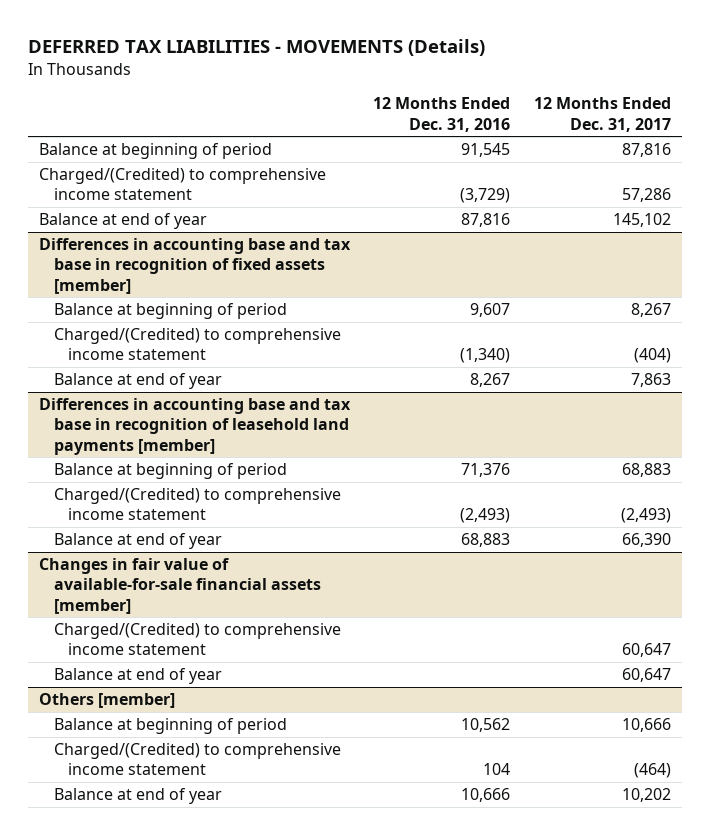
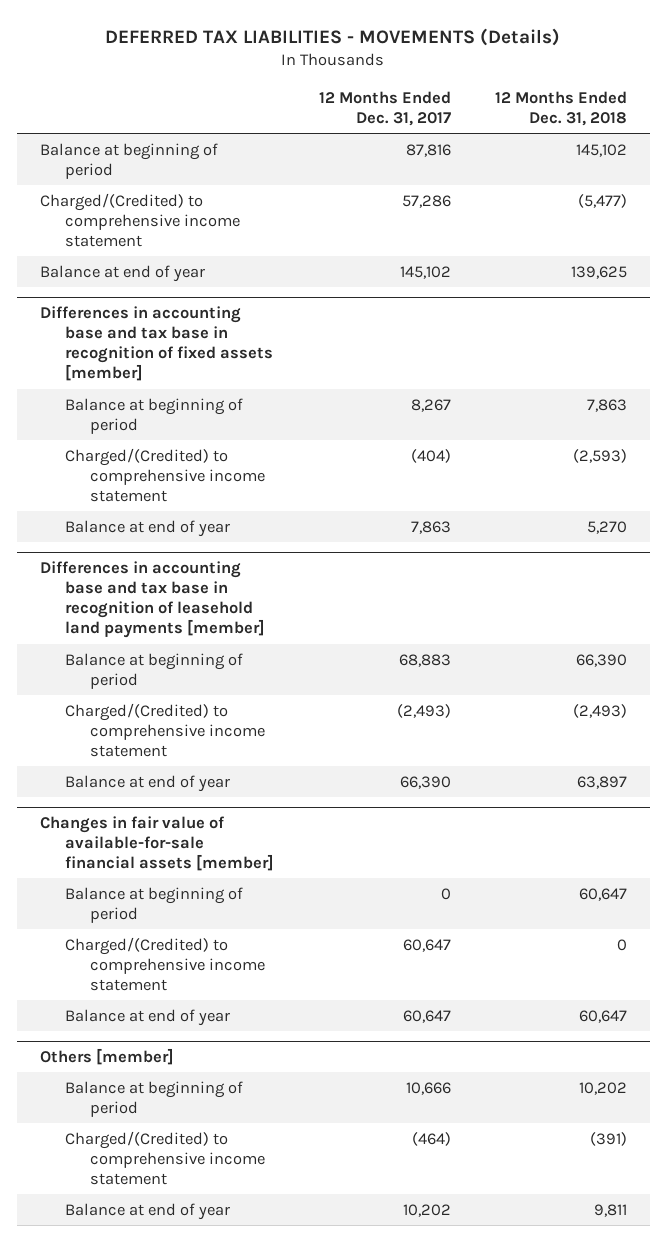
- | 12 Months Ended Dec. 31, 2016 | 12 Months Ended Dec. 31, 2017
+ | 12 Months Ended Dec. 31, 2017 | 12 Months Ended Dec. 31, 2018
@ Changes in fair value of available-for-sale financial assets [member]
+ Balance at beginning of period | 0 | 60,647

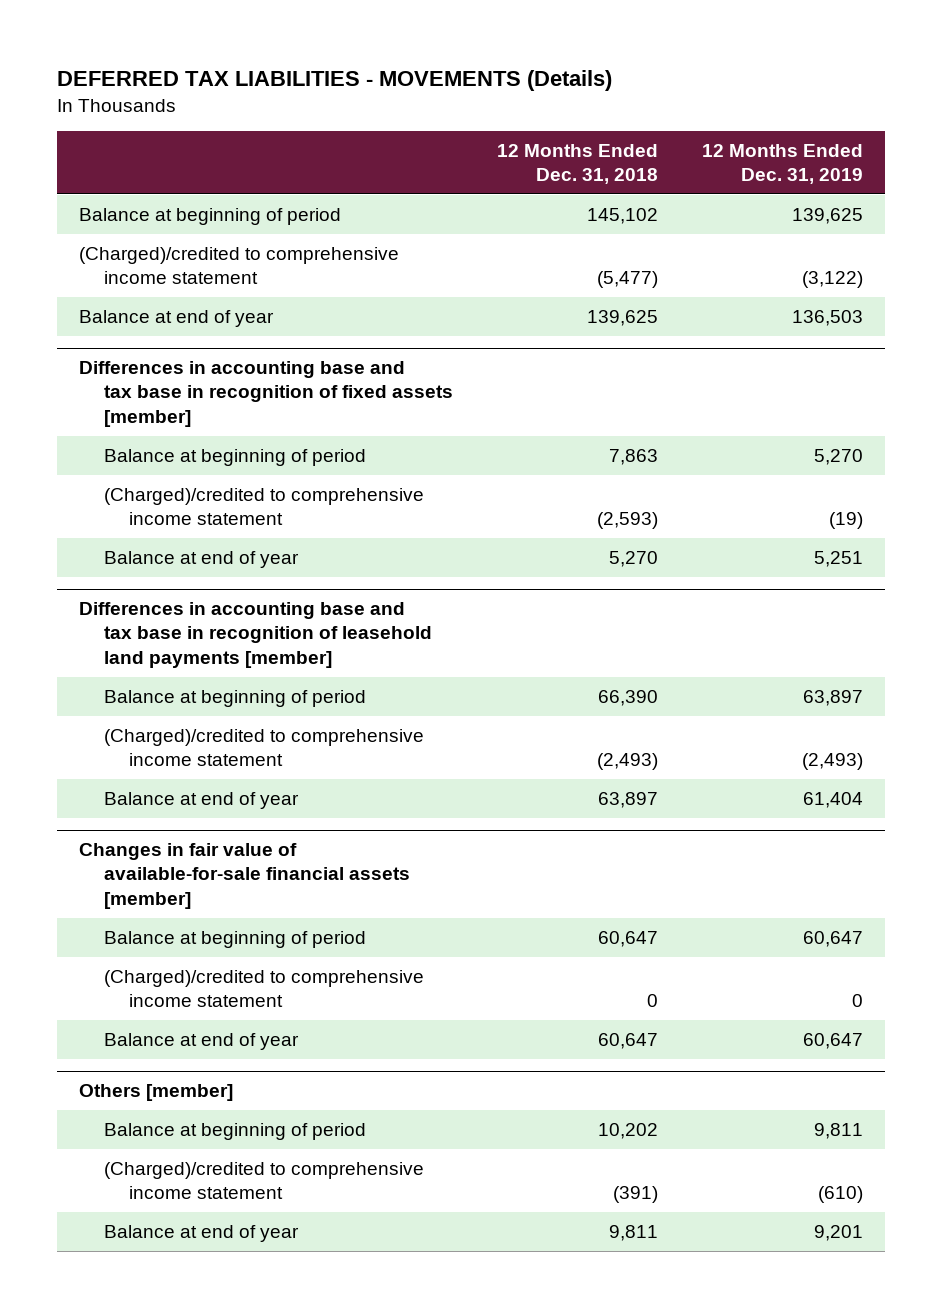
- | 12 Months Ended Dec. 31, 2017 | 12 Months Ended Dec. 31, 2018
+ | 12 Months Ended Dec. 31, 2018 | 12 Months Ended Dec. 31, 2019
- Charged/(Credited) to comprehensive income statement | 57,286 | (5,477)
+ (Charged)/credited to comprehensive income statement | (5,477) | (3,122)
@ Differences in accounting base and tax base in recognition of fixed assets [member]
- Charged/(Credited) to comprehensive income statement | (404) | (2,593)
+ (Charged)/credited to comprehensive income statement | (2,593) | (19)
@ Differences in accounting base and tax base in recognition of leasehold land payments [member]
- Charged/(Credited) to comprehensive income statement | (2,493) | (2,493)
+ (Charged)/credited to comprehensive income statement | (2,493) | (2,493)
@ Changes in fair value of available-for-sale financial assets [member]
- Charged/(Credited) to comprehensive income statement | 60,647 | 0
+ (Charged)/credited to comprehensive income statement | 0 | 0
@ Others [member]
- Charged/(Credited) to comprehensive income statement | (464) | (391)
+ (Charged)/credited to comprehensive income statement | (391) | (610)

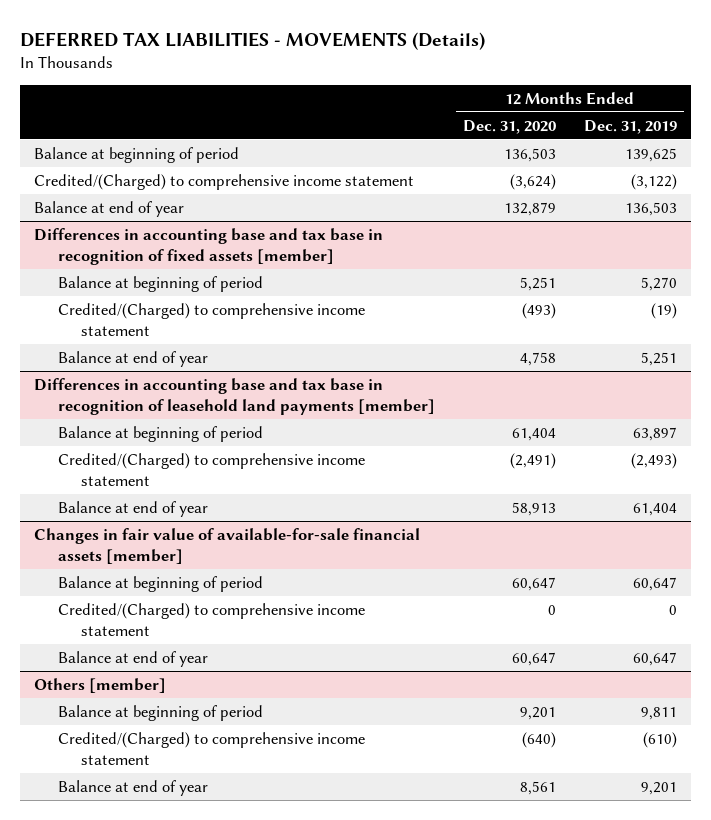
- | 12 Months Ended Dec. 31, 2018 | 12 Months Ended Dec. 31, 2019
+ | 12 Months Ended Dec. 31, 2020 | 12 Months Ended Dec. 31, 2019
- (Charged)/credited to comprehensive income statement | (5,477) | (3,122)
+ Credited/(Charged) to comprehensive income statement | (3,624) | (3,122)
@ Differences in accounting base and tax base in recognition of fixed assets [member]
- (Charged)/credited to comprehensive income statement | (2,593) | (19)
+ Credited/(Charged) to comprehensive income statement | (493) | (19)
@ Differences in accounting base and tax base in recognition of leasehold land payments [member]
- (Charged)/credited to comprehensive income statement | (2,493) | (2,493)
+ Credited/(Charged) to comprehensive income statement | (2,491) | (2,493)
@ Changes in fair value of available-for-sale financial assets [member]
- (Charged)/credited to comprehensive income statement | 0 | 0
+ Credited/(Charged) to comprehensive income statement | 0 | 0
@ Others [member]
- (Charged)/credited to comprehensive income statement | (391) | (610)
+ Credited/(Charged) to comprehensive income statement | (640) | (610)

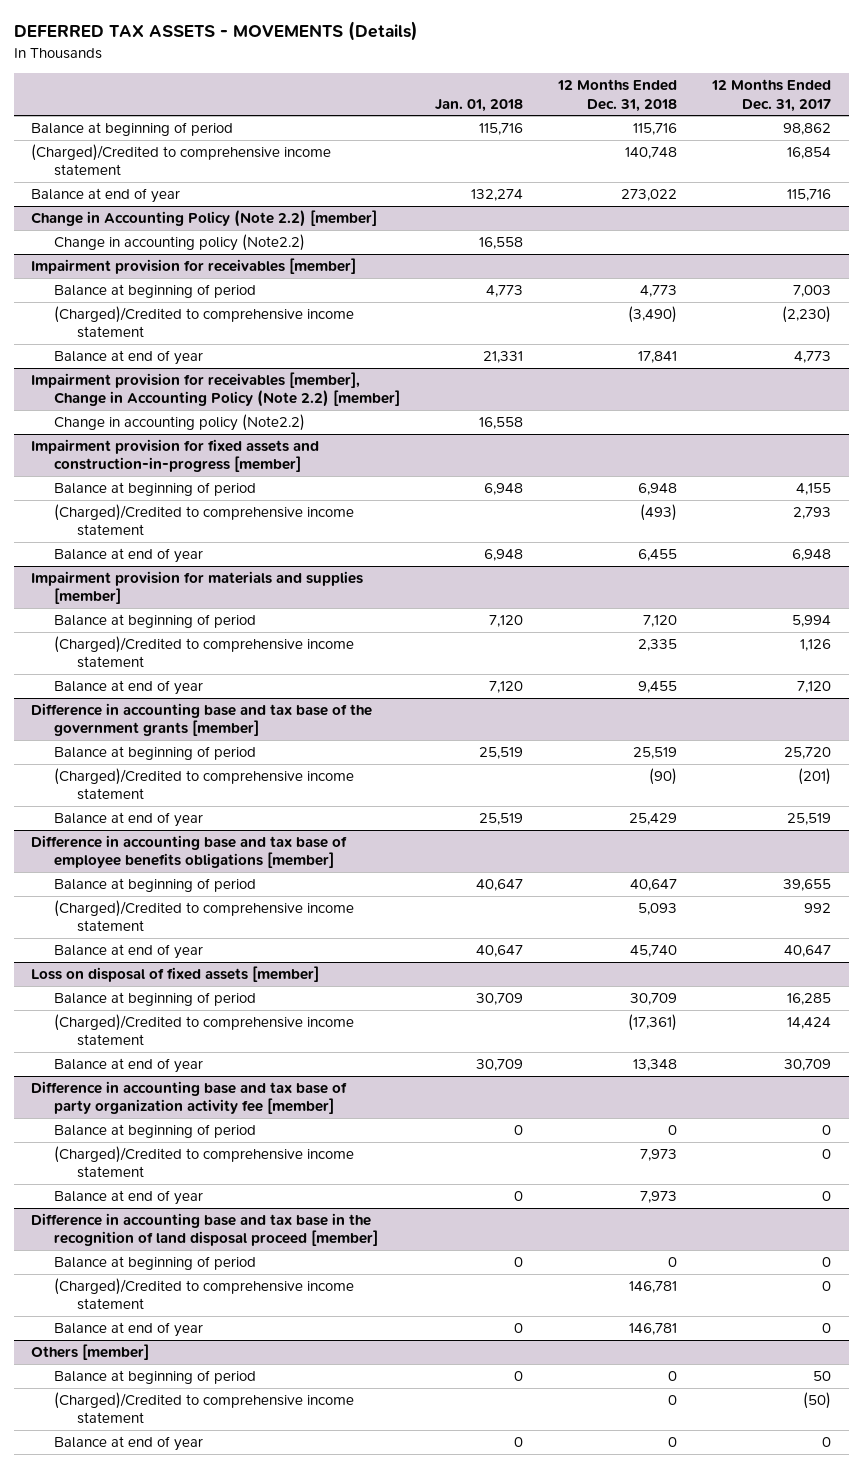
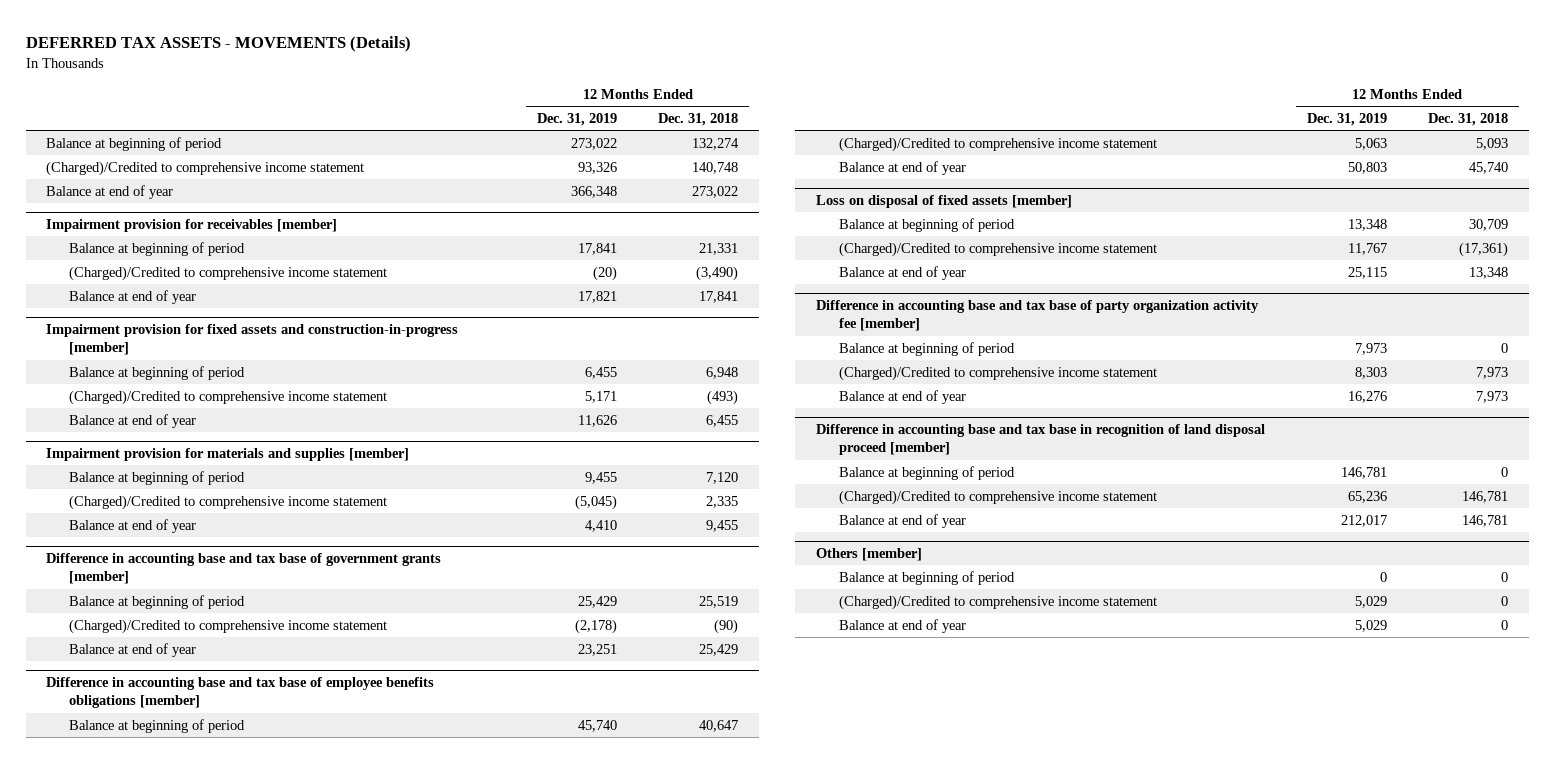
- | Jan. 01, 2018 | 12 Months Ended Dec. 31, 2018 | 12 Months Ended Dec. 31, 2017
+ | 12 Months Ended Dec. 31, 2019 | 12 Months Ended Dec. 31, 2018
- Balance at beginning of period | 115,716 | 115,716 | 98,862
+ Balance at beginning of period | 273,022 | 132,274
- Change in Accounting Policy (Note 2.2) [member]
- Change in accounting policy (Note2.2) | 16,558 | |
@ Impairment provision for receivables [member]
- Balance at beginning of period | 4,773 | 4,773 | 7,003
+ Balance at beginning of period | 17,841 | 21,331
- Impairment provision for receivables [member], Change in Accounting Policy (Note 2.2) [member]
- Change in accounting policy (Note2.2) | 16,558 | |
- Difference in accounting base and tax base of the government grants [member]
+ Difference in accounting base and tax base of government grants [member]
- Difference in accounting base and tax base in the recognition of land disposal proceed [member]
+ Difference in accounting base and tax base in recognition of land disposal proceed [member]

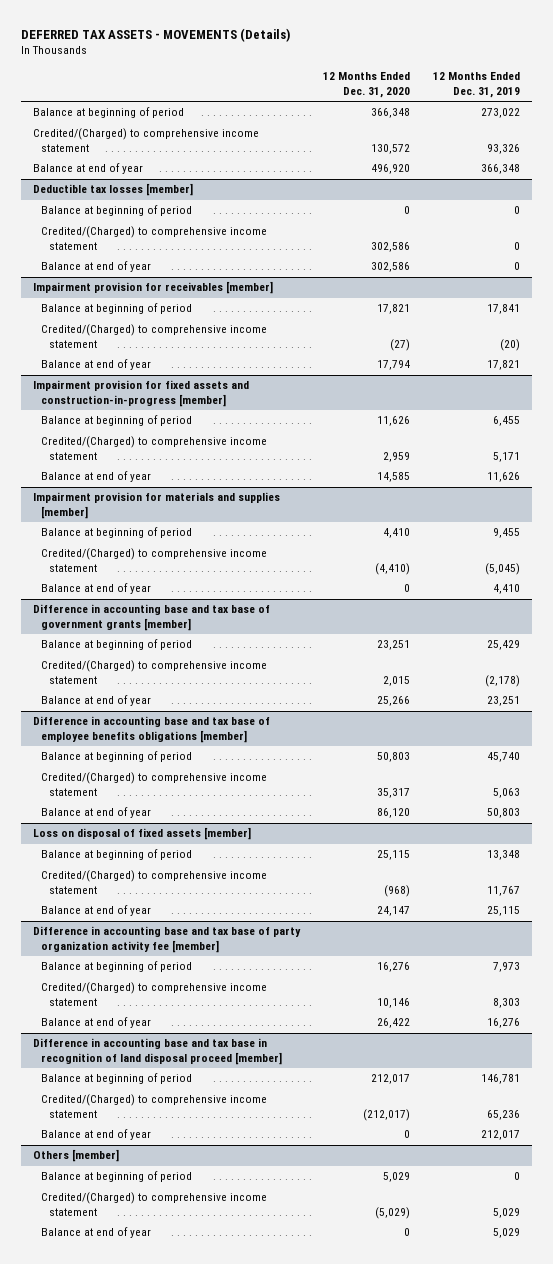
- | 12 Months Ended Dec. 31, 2019 | 12 Months Ended Dec. 31, 2018
+ | 12 Months Ended Dec. 31, 2020 | 12 Months Ended Dec. 31, 2019
- (Charged)/Credited to comprehensive income statement | 93,326 | 140,748
+ Credited/(Charged) to comprehensive income statement | 130,572 | 93,326
+ Deductible tax losses [member]
+ Balance at beginning of period | 0 | 0
+ Credited/(Charged) to comprehensive income statement | 302,586 | 0
+ Balance at end of year | 302,586 | 0
@ Impairment provision for receivables [member]
- (Charged)/Credited to comprehensive income statement | (20) | (3,490)
+ Credited/(Charged) to comprehensive income statement | (27) | (20)
@ Impairment provision for fixed assets and construction-in-progress [member]
- (Charged)/Credited to comprehensive income statement | 5,171 | (493)
+ Credited/(Charged) to comprehensive income statement | 2,959 | 5,171
@ Impairment provision for materials and supplies [member]
- (Charged)/Credited to comprehensive income statement | (5,045) | 2,335
+ Credited/(Charged) to comprehensive income statement | (4,410) | (5,045)
@ Difference in accounting base and tax base of government grants [member]
- (Charged)/Credited to comprehensive income statement | (2,178) | (90)
+ Credited/(Charged) to comprehensive income statement | 2,015 | (2,178)
@ Difference in accounting base and tax base of employee benefits obligations [member]
- (Charged)/Credited to comprehensive income statement | 5,063 | 5,093
+ Credited/(Charged) to comprehensive income statement | 35,317 | 5,063
@ Loss on disposal of fixed assets [member]
- (Charged)/Credited to comprehensive income statement | 11,767 | (17,361)
+ Credited/(Charged) to comprehensive income statement | (968) | 11,767
@ Difference in accounting base and tax base of party organization activity fee [member]
- (Charged)/Credited to comprehensive income statement | 8,303 | 7,973
+ Credited/(Charged) to comprehensive income statement | 10,146 | 8,303
@ Difference in accounting base and tax base in recognition of land disposal proceed [member]
- (Charged)/Credited to comprehensive income statement | 65,236 | 146,781
+ Credited/(Charged) to comprehensive income statement | (212,017) | 65,236
@ Others [member]
- (Charged)/Credited to comprehensive income statement | 5,029 | 0
+ Credited/(Charged) to comprehensive income statement | (5,029) | 5,029

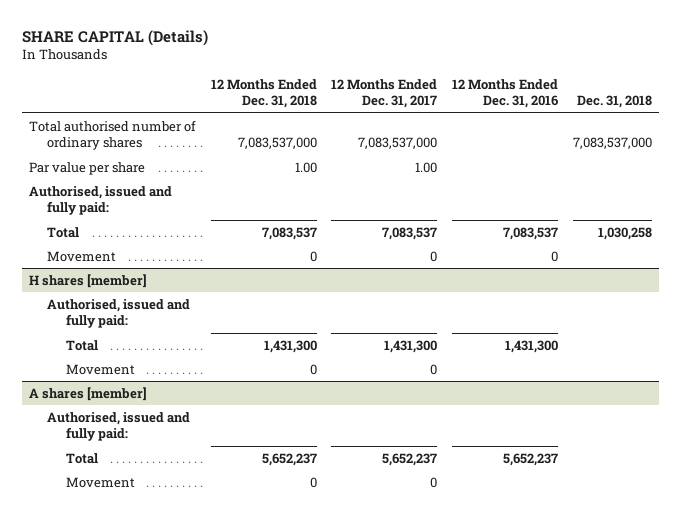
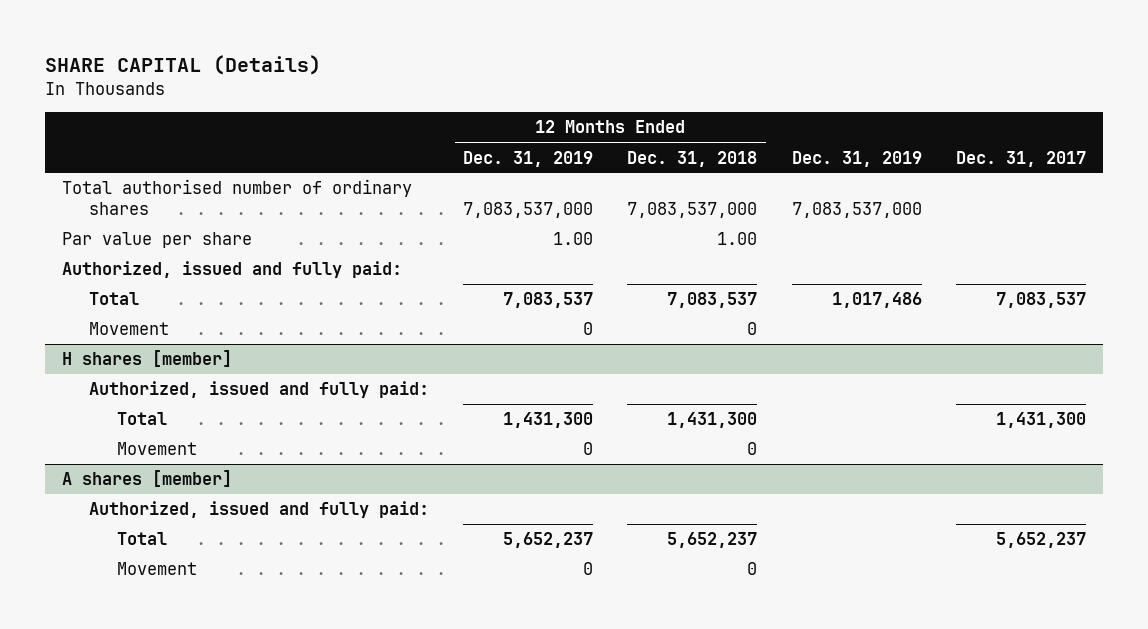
- | 12 Months Ended Dec. 31, 2018 | 12 Months Ended Dec. 31, 2017 | 12 Months Ended Dec. 31, 2016 | Dec. 31, 2018
+ | 12 Months Ended Dec. 31, 2019 | 12 Months Ended Dec. 31, 2018 | Dec. 31, 2019 | Dec. 31, 2017
- Authorised, issued and fully paid:
+ Authorized, issued and fully paid:
@ H shares [member]
- Authorised, issued and fully paid:
+ Authorized, issued and fully paid:
@ A shares [member]
- Authorised, issued and fully paid:
+ Authorized, issued and fully paid:

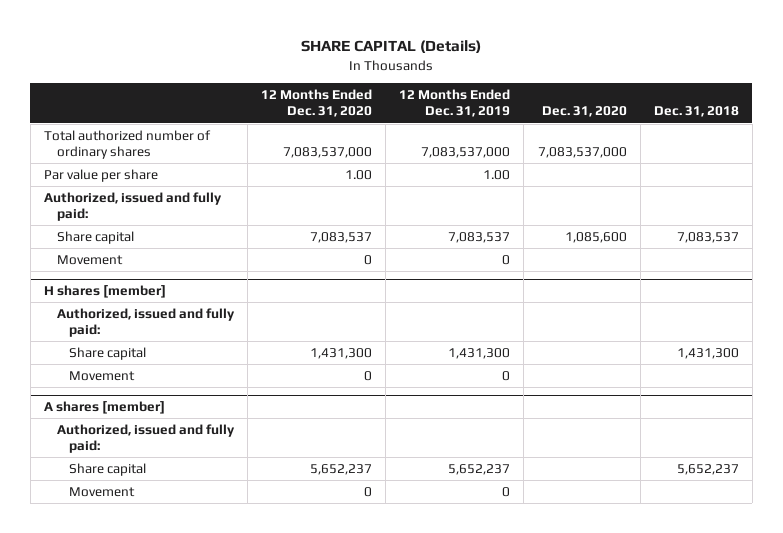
- | 12 Months Ended Dec. 31, 2019 | 12 Months Ended Dec. 31, 2018 | Dec. 31, 2019 | Dec. 31, 2017
+ | 12 Months Ended Dec. 31, 2020 | 12 Months Ended Dec. 31, 2019 | Dec. 31, 2020 | Dec. 31, 2018
- Total authorised number of ordinary shares | 7,083,537,000 | 7,083,537,000 | 7,083,537,000 |
+ Total authorized number of ordinary shares | 7,083,537,000 | 7,083,537,000 | 7,083,537,000 |
- Total | 7,083,537 | 7,083,537 | 1,017,486 | 7,083,537
+ Share capital | 7,083,537 | 7,083,537 | 1,085,600 | 7,083,537
@ H shares [member]
- Total | 1,431,300 | 1,431,300 | | 1,431,300
+ Share capital | 1,431,300 | 1,431,300 | | 1,431,300
@ A shares [member]
- Total | 5,652,237 | 5,652,237 | | 5,652,237
+ Share capital | 5,652,237 | 5,652,237 | | 5,652,237

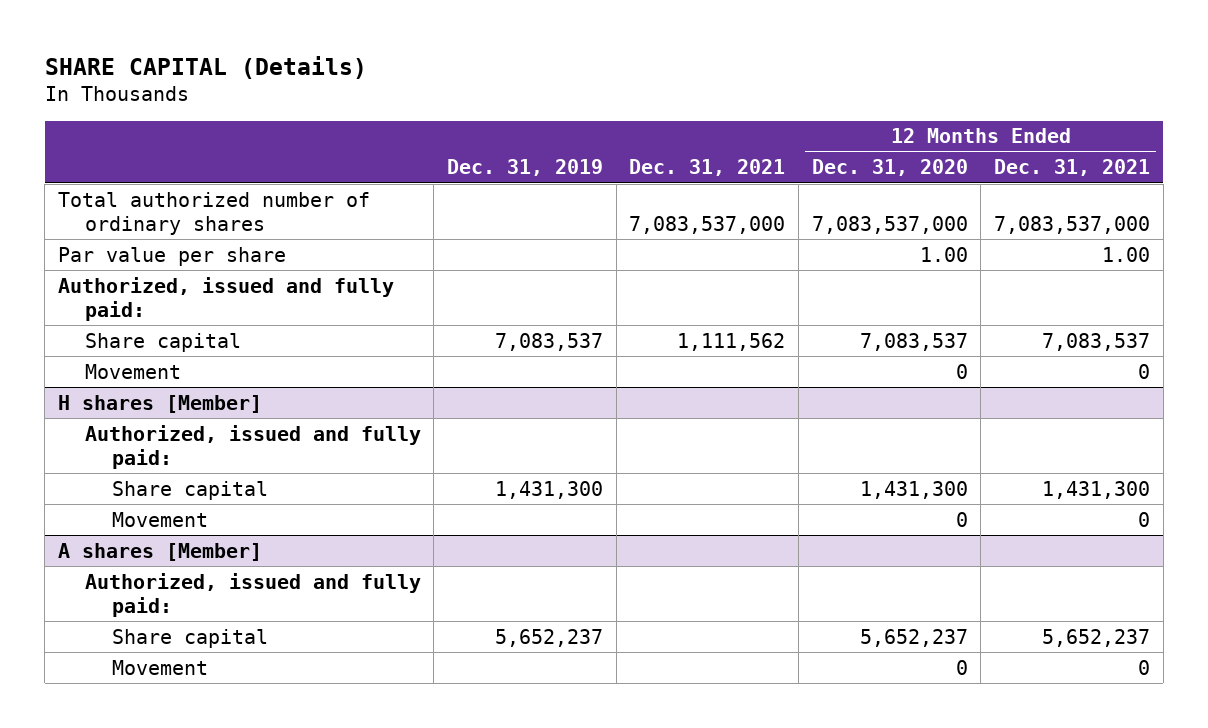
- | 12 Months Ended Dec. 31, 2020 | 12 Months Ended Dec. 31, 2019 | Dec. 31, 2020 | Dec. 31, 2018
+ | Dec. 31, 2019 | Dec. 31, 2021 | 12 Months Ended Dec. 31, 2020 | 12 Months Ended Dec. 31, 2021
- H shares [member]
+ H shares [Member]
- A shares [member]
+ A shares [Member]

